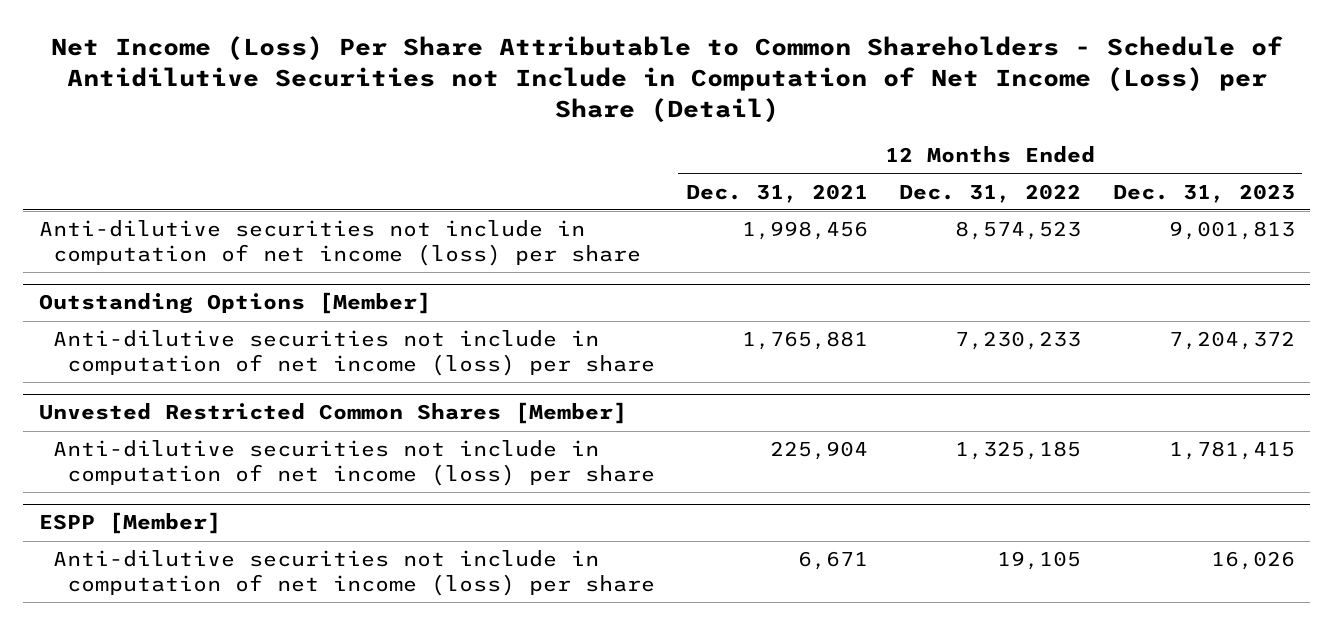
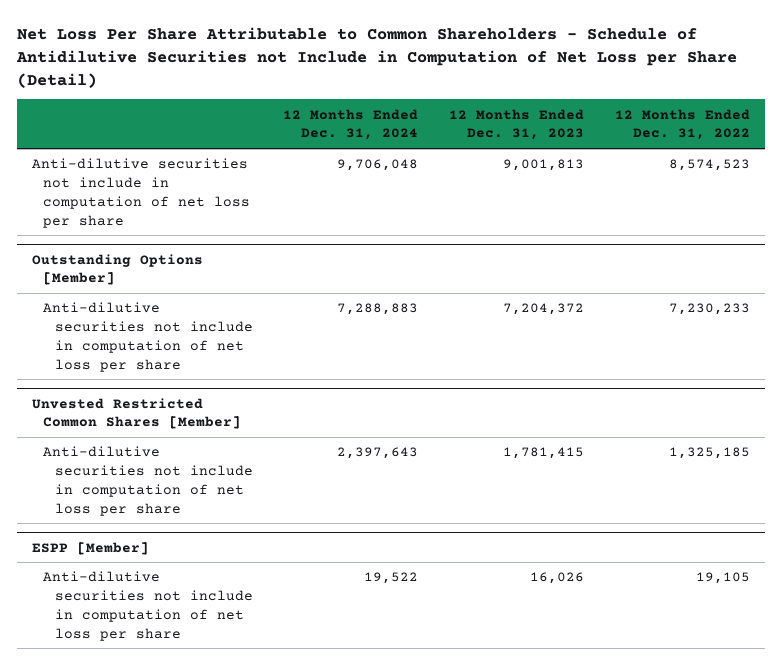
- Net Income (Loss) Per Share Attributable to Common Shareholders - Schedule of Antidilutive Securities not Include in Computation of Net Income (Loss) per Share (Detail)
+ Net Loss Per Share Attributable to Common Shareholders - Schedule of Antidilutive Securities not Include in Computation of Net Loss per Share (Detail)
- | 12 Months Ended Dec. 31, 2021 | 12 Months Ended Dec. 31, 2022 | 12 Months Ended Dec. 31, 2023
+ | 12 Months Ended Dec. 31, 2024 | 12 Months Ended Dec. 31, 2023 | 12 Months Ended Dec. 31, 2022
- Anti-dilutive securities not include in computation of net income (loss) per share | 1,998,456 | 8,574,523 | 9,001,813
+ Anti-dilutive securities not include in computation of net loss per share | 9,706,048 | 9,001,813 | 8,574,523
@ Outstanding Options [Member]
- Anti-dilutive securities not include in computation of net income (loss) per share | 1,765,881 | 7,230,233 | 7,204,372
+ Anti-dilutive securities not include in computation of net loss per share | 7,288,883 | 7,204,372 | 7,230,233
@ Unvested Restricted Common Shares [Member]
- Anti-dilutive securities not include in computation of net income (loss) per share | 225,904 | 1,325,185 | 1,781,415
+ Anti-dilutive securities not include in computation of net loss per share | 2,397,643 | 1,781,415 | 1,325,185
@ ESPP [Member]
- Anti-dilutive securities not include in computation of net income (loss) per share | 6,671 | 19,105 | 16,026
+ Anti-dilutive securities not include in computation of net loss per share | 19,522 | 16,026 | 19,105

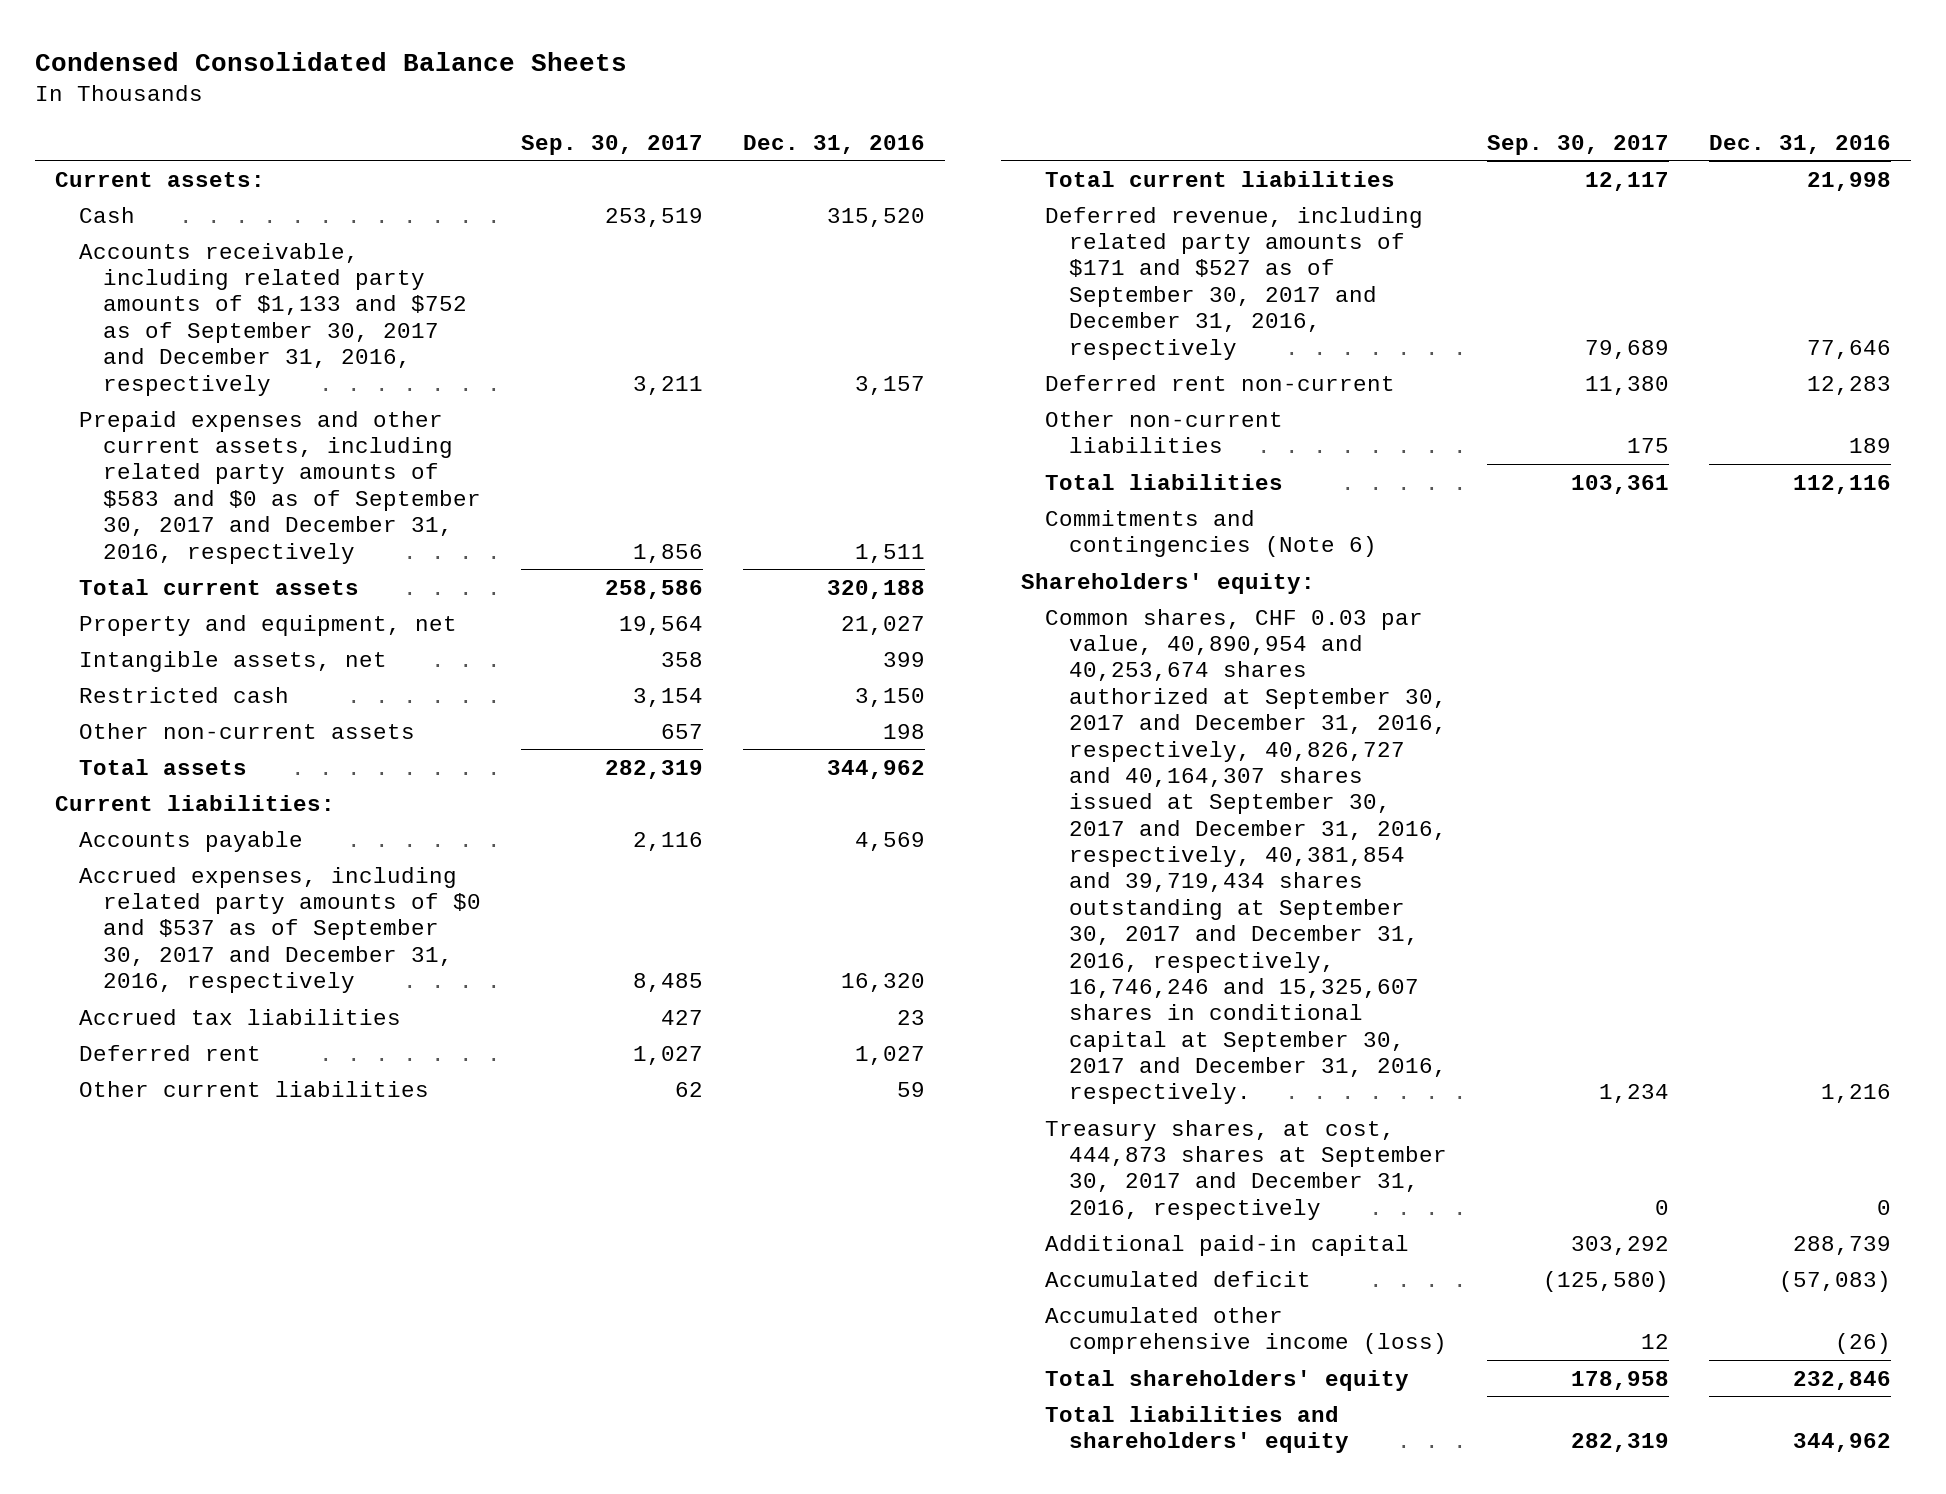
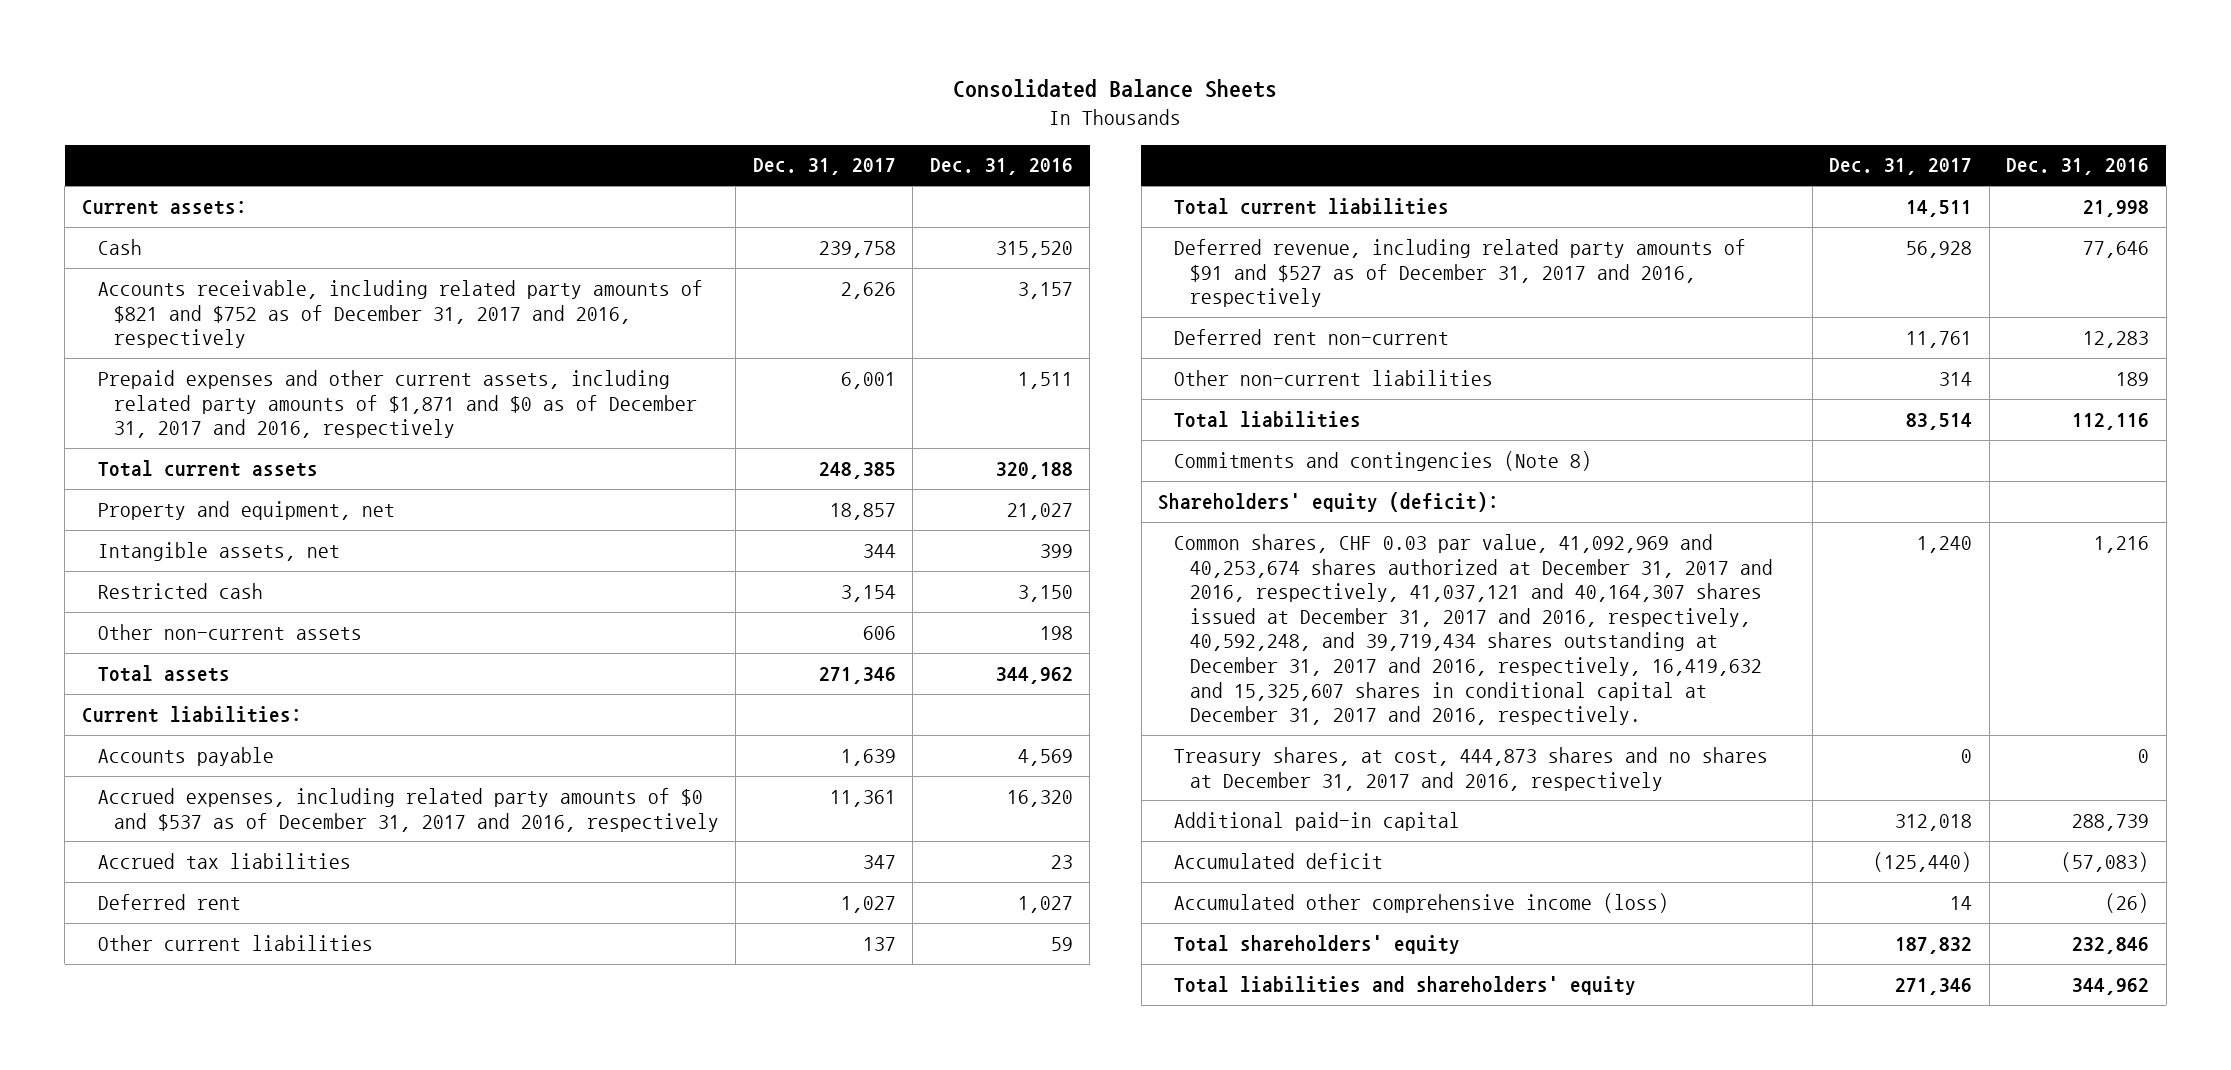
- Condensed Consolidated Balance Sheets
+ Consolidated Balance Sheets
- | Sep. 30, 2017 | Dec. 31, 2016
+ | Dec. 31, 2017 | Dec. 31, 2016
- Accounts receivable, including related party amounts of $1,133 and $752 as of September 30, 2017 and December 31, 2016, respectively | 3,211 | 3,157
- Prepaid expenses and other current assets, including related party amounts of $583 and $0 as of September 30, 2017 and December 31, 2016, respectively | 1,856 | 1,511
+ Accounts receivable, including related party amounts of $821 and $752 as of December 31, 2017 and 2016, respectively | 2,626 | 3,157
+ Prepaid expenses and other current assets, including related party amounts of $1,871 and $0 as of December 31, 2017 and 2016, respectively | 6,001 | 1,511
- Accrued expenses, including related party amounts of $0 and $537 as of September 30, 2017 and December 31, 2016, respectively | 8,485 | 16,320
+ Accrued expenses, including related party amounts of $0 and $537 as of December 31, 2017 and 2016, respectively | 11,361 | 16,320
- Deferred revenue, including related party amounts of $171 and $527 as of September 30, 2017 and December 31, 2016, respectively | 79,689 | 77,646
+ Deferred revenue, including related party amounts of $91 and $527 as of December 31, 2017 and 2016, respectively | 56,928 | 77,646
- Commitments and contingencies (Note 6)
- Shareholders' equity:
- Common shares, CHF 0.03 par value, 40,890,954 and 40,253,674 shares authorized at September 30, 2017 and December 31, 2016, respectively, 40,826,727 and 40,164,307 shares issued at September 30, 2017 and December 31, 2016, respectively, 40,381,854 and 39,719,434 shares outstanding at September 30, 2017 and December 31, 2016, respectively, 16,746,246 and 15,325,607 shares in conditional capital at September 30, 2017 and December 31, 2016, respectively. | 1,234 | 1,216
- Treasury shares, at cost, 444,873 shares at September 30, 2017 and December 31, 2016, respectively | 0 | 0
+ Commitments and contingencies (Note 8)
+ Shareholders' equity (deficit):
+ Common shares, CHF 0.03 par value, 41,092,969 and 40,253,674 shares authorized at December 31, 2017 and 2016, respectively, 41,037,121 and 40,164,307 shares issued at December 31, 2017 and 2016, respectively, 40,592,248, and 39,719,434 shares outstanding at December 31, 2017 and 2016, respectively, 16,419,632 and 15,325,607 shares in conditional capital at December 31, 2017 and 2016, respectively. | 1,240 | 1,216
+ Treasury shares, at cost, 444,873 shares and no shares at December 31, 2017 and 2016, respectively | 0 | 0

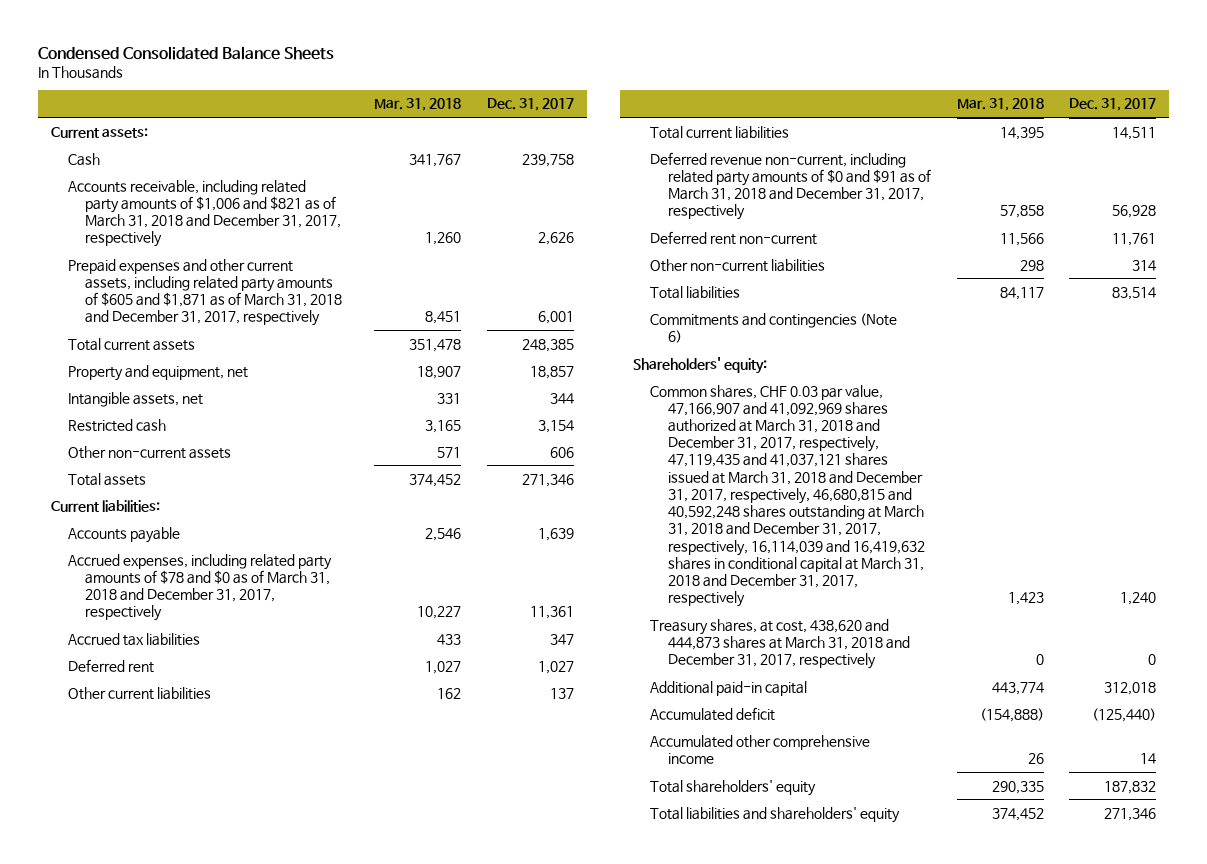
- Consolidated Balance Sheets
+ Condensed Consolidated Balance Sheets
- | Dec. 31, 2017 | Dec. 31, 2016
+ | Mar. 31, 2018 | Dec. 31, 2017
- Accounts receivable, including related party amounts of $821 and $752 as of December 31, 2017 and 2016, respectively | 2,626 | 3,157
- Prepaid expenses and other current assets, including related party amounts of $1,871 and $0 as of December 31, 2017 and 2016, respectively | 6,001 | 1,511
+ Accounts receivable, including related party amounts of $1,006 and $821 as of March 31, 2018 and December 31, 2017, respectively | 1,260 | 2,626
+ Prepaid expenses and other current assets, including related party amounts of $605 and $1,871 as of March 31, 2018 and December 31, 2017, respectively | 8,451 | 6,001
- Accrued expenses, including related party amounts of $0 and $537 as of December 31, 2017 and 2016, respectively | 11,361 | 16,320
+ Accrued expenses, including related party amounts of $78 and $0 as of March 31, 2018 and December 31, 2017, respectively | 10,227 | 11,361
- Deferred revenue, including related party amounts of $91 and $527 as of December 31, 2017 and 2016, respectively | 56,928 | 77,646
+ Deferred revenue non-current, including related party amounts of $0 and $91 as of March 31, 2018 and December 31, 2017, respectively | 57,858 | 56,928
- Commitments and contingencies (Note 8)
- Shareholders' equity (deficit):
- Common shares, CHF 0.03 par value, 41,092,969 and 40,253,674 shares authorized at December 31, 2017 and 2016, respectively, 41,037,121 and 40,164,307 shares issued at December 31, 2017 and 2016, respectively, 40,592,248, and 39,719,434 shares outstanding at December 31, 2017 and 2016, respectively, 16,419,632 and 15,325,607 shares in conditional capital at December 31, 2017 and 2016, respectively. | 1,240 | 1,216
- Treasury shares, at cost, 444,873 shares and no shares at December 31, 2017 and 2016, respectively | 0 | 0
+ Commitments and contingencies (Note 6)
+ Shareholders' equity:
+ Common shares, CHF 0.03 par value, 47,166,907 and 41,092,969 shares authorized at March 31, 2018 and December 31, 2017, respectively, 47,119,435 and 41,037,121 shares issued at March 31, 2018 and December 31, 2017, respectively, 46,680,815 and 40,592,248 shares outstanding at March 31, 2018 and December 31, 2017, respectively, 16,114,039 and 16,419,632 shares in conditional capital at March 31, 2018 and December 31, 2017, respectively | 1,423 | 1,240
+ Treasury shares, at cost, 438,620 and 444,873 shares at March 31, 2018 and December 31, 2017, respectively | 0 | 0
- Accumulated other comprehensive income (loss) | 14 | (26)
+ Accumulated other comprehensive income | 26 | 14

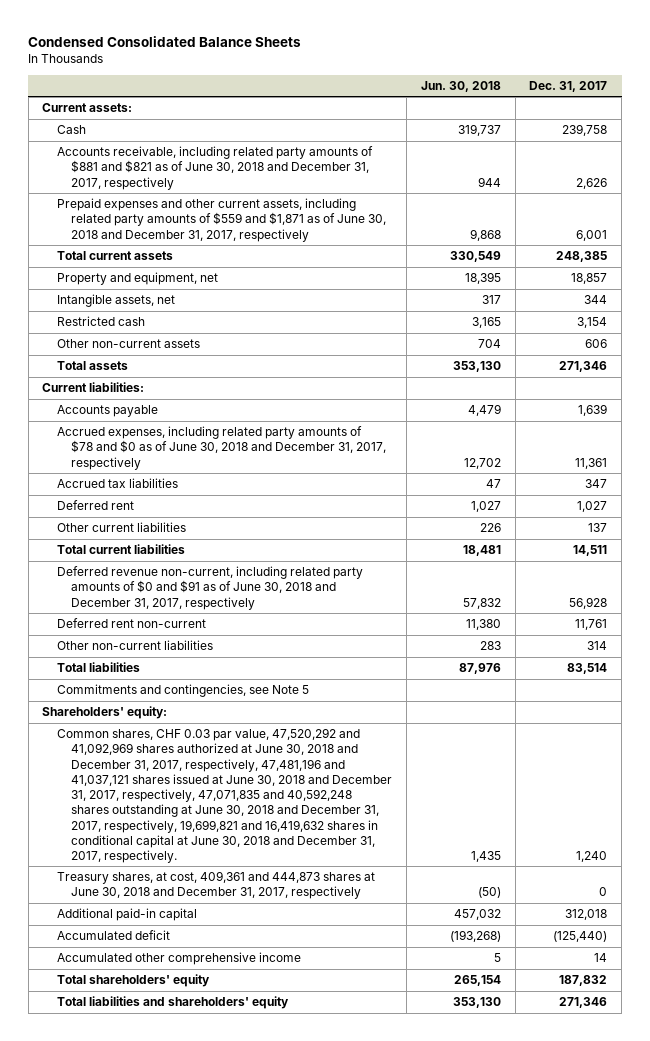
- | Mar. 31, 2018 | Dec. 31, 2017
+ | Jun. 30, 2018 | Dec. 31, 2017
- Accounts receivable, including related party amounts of $1,006 and $821 as of March 31, 2018 and December 31, 2017, respectively | 1,260 | 2,626
- Prepaid expenses and other current assets, including related party amounts of $605 and $1,871 as of March 31, 2018 and December 31, 2017, respectively | 8,451 | 6,001
+ Accounts receivable, including related party amounts of $881 and $821 as of June 30, 2018 and December 31, 2017, respectively | 944 | 2,626
+ Prepaid expenses and other current assets, including related party amounts of $559 and $1,871 as of June 30, 2018 and December 31, 2017, respectively | 9,868 | 6,001
- Accrued expenses, including related party amounts of $78 and $0 as of March 31, 2018 and December 31, 2017, respectively | 10,227 | 11,361
+ Accrued expenses, including related party amounts of $78 and $0 as of June 30, 2018 and December 31, 2017, respectively | 12,702 | 11,361
- Deferred revenue non-current, including related party amounts of $0 and $91 as of March 31, 2018 and December 31, 2017, respectively | 57,858 | 56,928
+ Deferred revenue non-current, including related party amounts of $0 and $91 as of June 30, 2018 and December 31, 2017, respectively | 57,832 | 56,928
- Commitments and contingencies (Note 6)
+ Commitments and contingencies, see Note 5
- Common shares, CHF 0.03 par value, 47,166,907 and 41,092,969 shares authorized at March 31, 2018 and December 31, 2017, respectively, 47,119,435 and 41,037,121 shares issued at March 31, 2018 and December 31, 2017, respectively, 46,680,815 and 40,592,248 shares outstanding at March 31, 2018 and December 31, 2017, respectively, 16,114,039 and 16,419,632 shares in conditional capital at March 31, 2018 and December 31, 2017, respectively | 1,423 | 1,240
- Treasury shares, at cost, 438,620 and 444,873 shares at March 31, 2018 and December 31, 2017, respectively | 0 | 0
+ Common shares, CHF 0.03 par value, 47,520,292 and 41,092,969 shares authorized at June 30, 2018 and December 31, 2017, respectively, 47,481,196 and 41,037,121 shares issued at June 30, 2018 and December 31, 2017, respectively, 47,071,835 and 40,592,248 shares outstanding at June 30, 2018 and December 31, 2017, respectively, 19,699,821 and 16,419,632 shares in conditional capital at June 30, 2018 and December 31, 2017, respectively. | 1,435 | 1,240
+ Treasury shares, at cost, 409,361 and 444,873 shares at June 30, 2018 and December 31, 2017, respectively | (50) | 0

